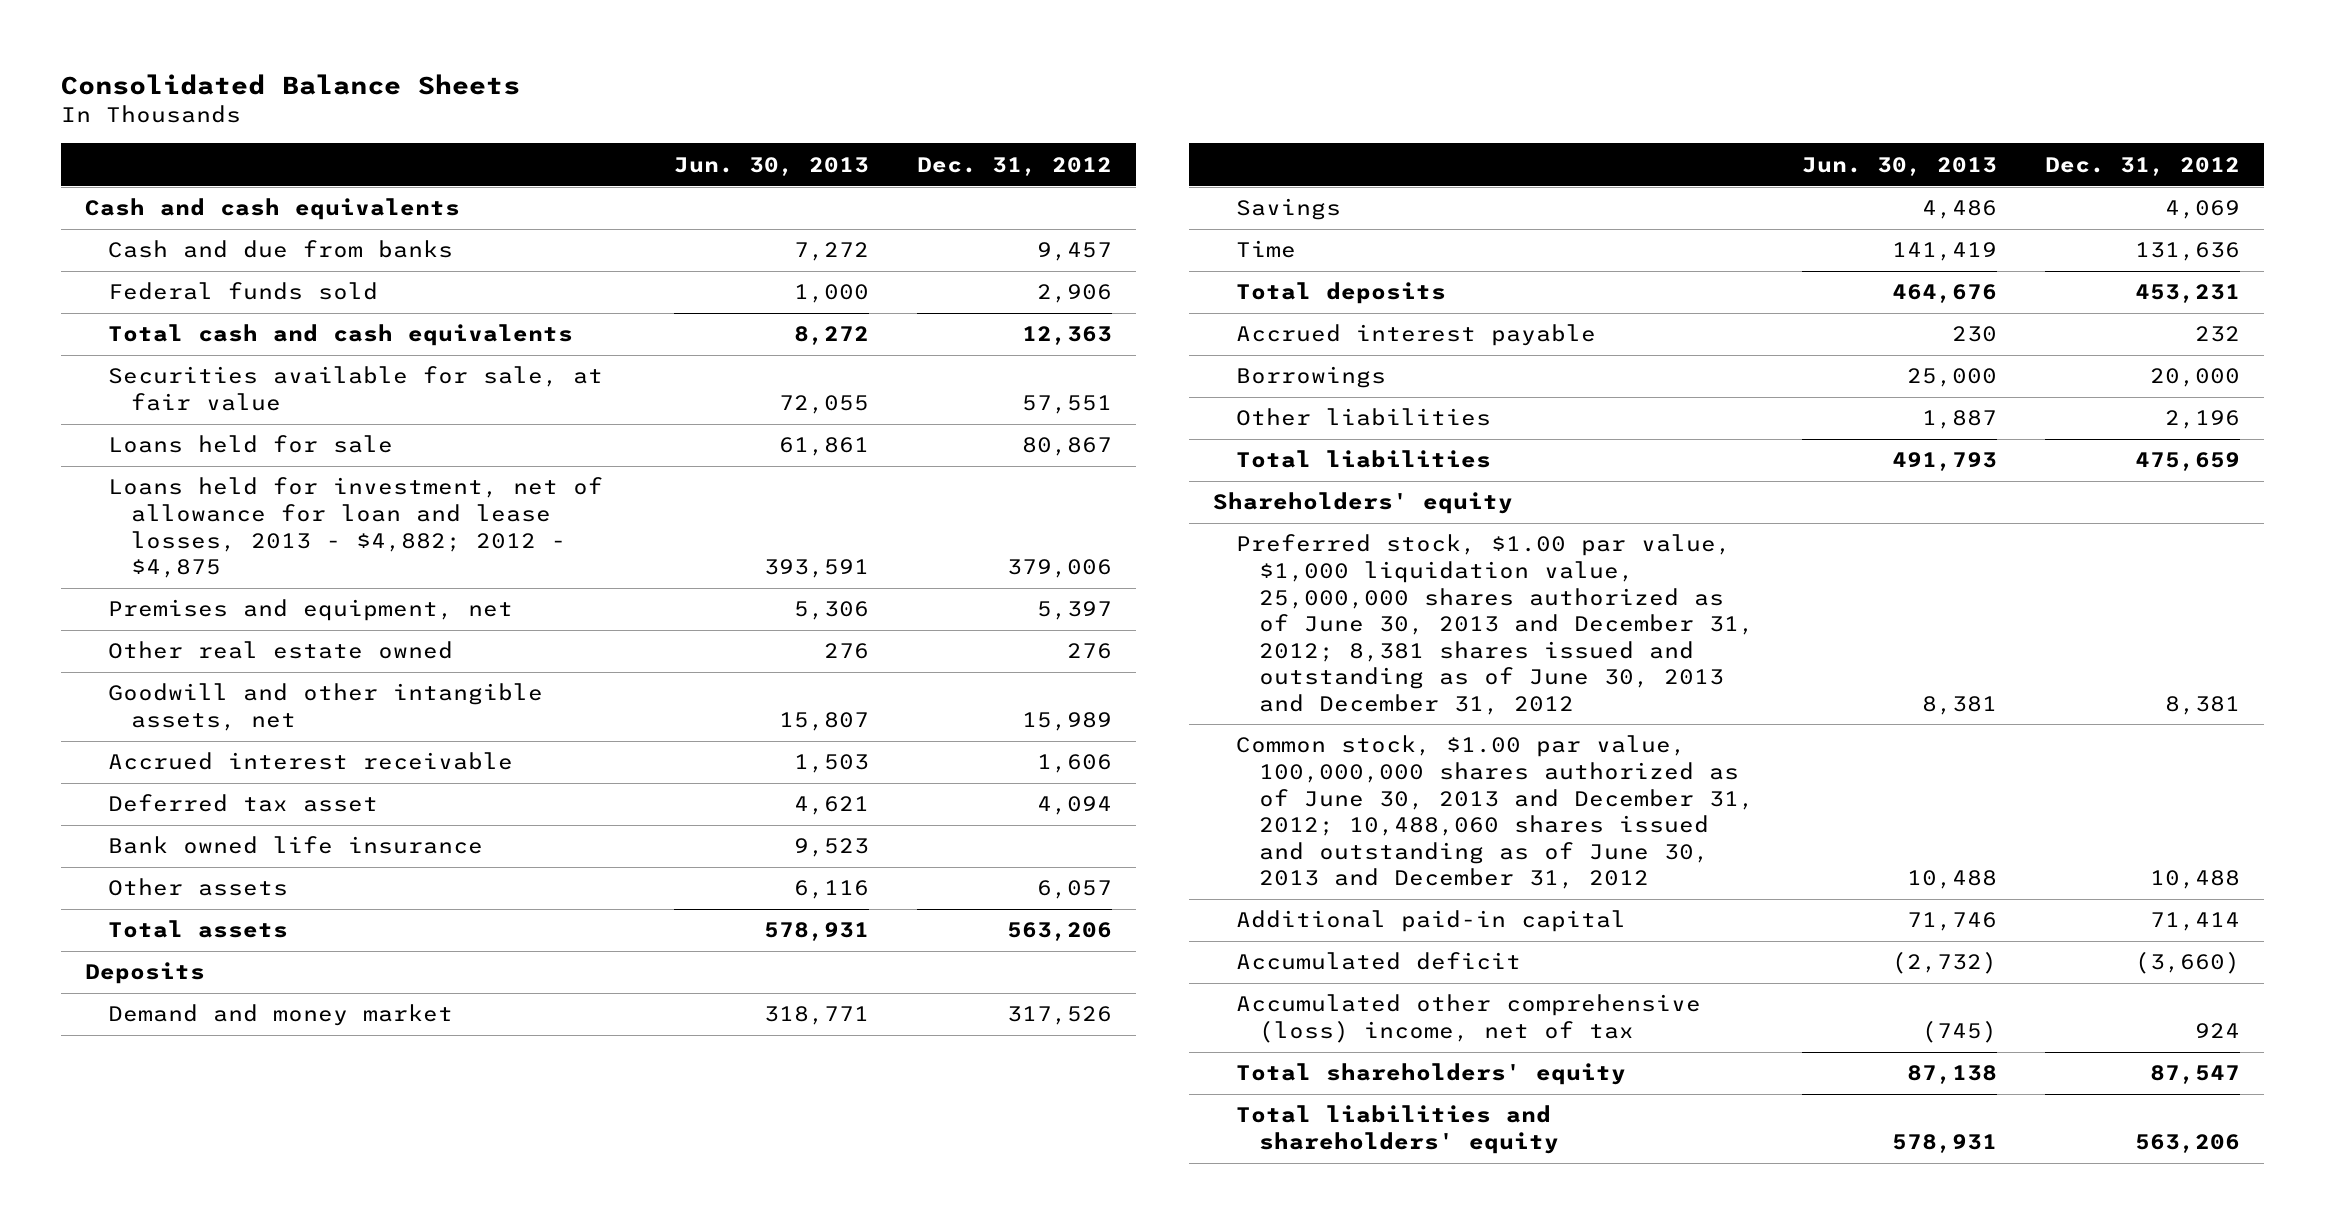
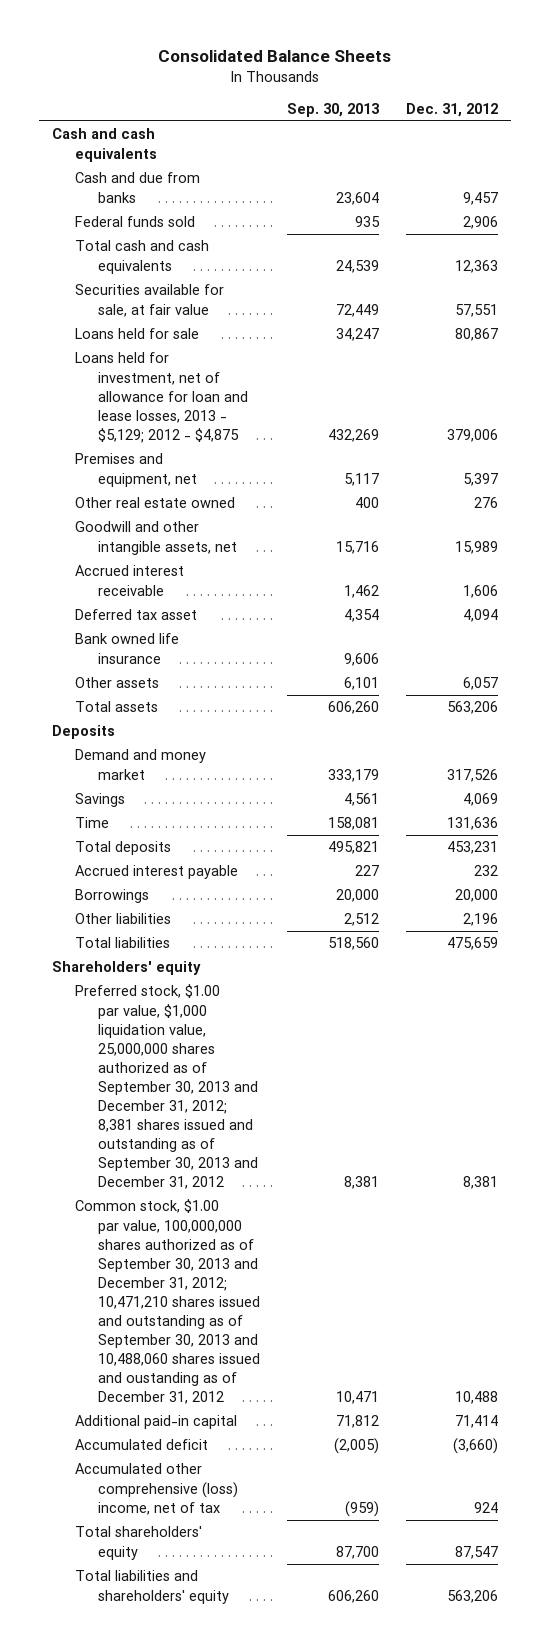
- | Jun. 30, 2013 | Dec. 31, 2012
+ | Sep. 30, 2013 | Dec. 31, 2012
- Loans held for investment, net of allowance for loan and lease losses, 2013 - $4,882; 2012 - $4,875 | 393,591 | 379,006
+ Loans held for investment, net of allowance for loan and lease losses, 2013 - $5,129; 2012 - $4,875 | 432,269 | 379,006
- Preferred stock, $1.00 par value, $1,000 liquidation value, 25,000,000 shares authorized as of June 30, 2013 and December 31, 2012; 8,381 shares issued and outstanding as of June 30, 2013 and December 31, 2012 | 8,381 | 8,381
- Common stock, $1.00 par value, 100,000,000 shares authorized as of June 30, 2013 and December 31, 2012; 10,488,060 shares issued and outstanding as of June 30, 2013 and December 31, 2012 | 10,488 | 10,488
+ Preferred stock, $1.00 par value, $1,000 liquidation value, 25,000,000 shares authorized as of September 30, 2013 and December 31, 2012; 8,381 shares issued and outstanding as of September 30, 2013 and December 31, 2012 | 8,381 | 8,381
+ Common stock, $1.00 par value, 100,000,000 shares authorized as of September 30, 2013 and December 31, 2012; 10,471,210 shares issued and outstanding as of September 30, 2013 and 10,488,060 shares issued and oustanding as of December 31, 2012 | 10,471 | 10,488

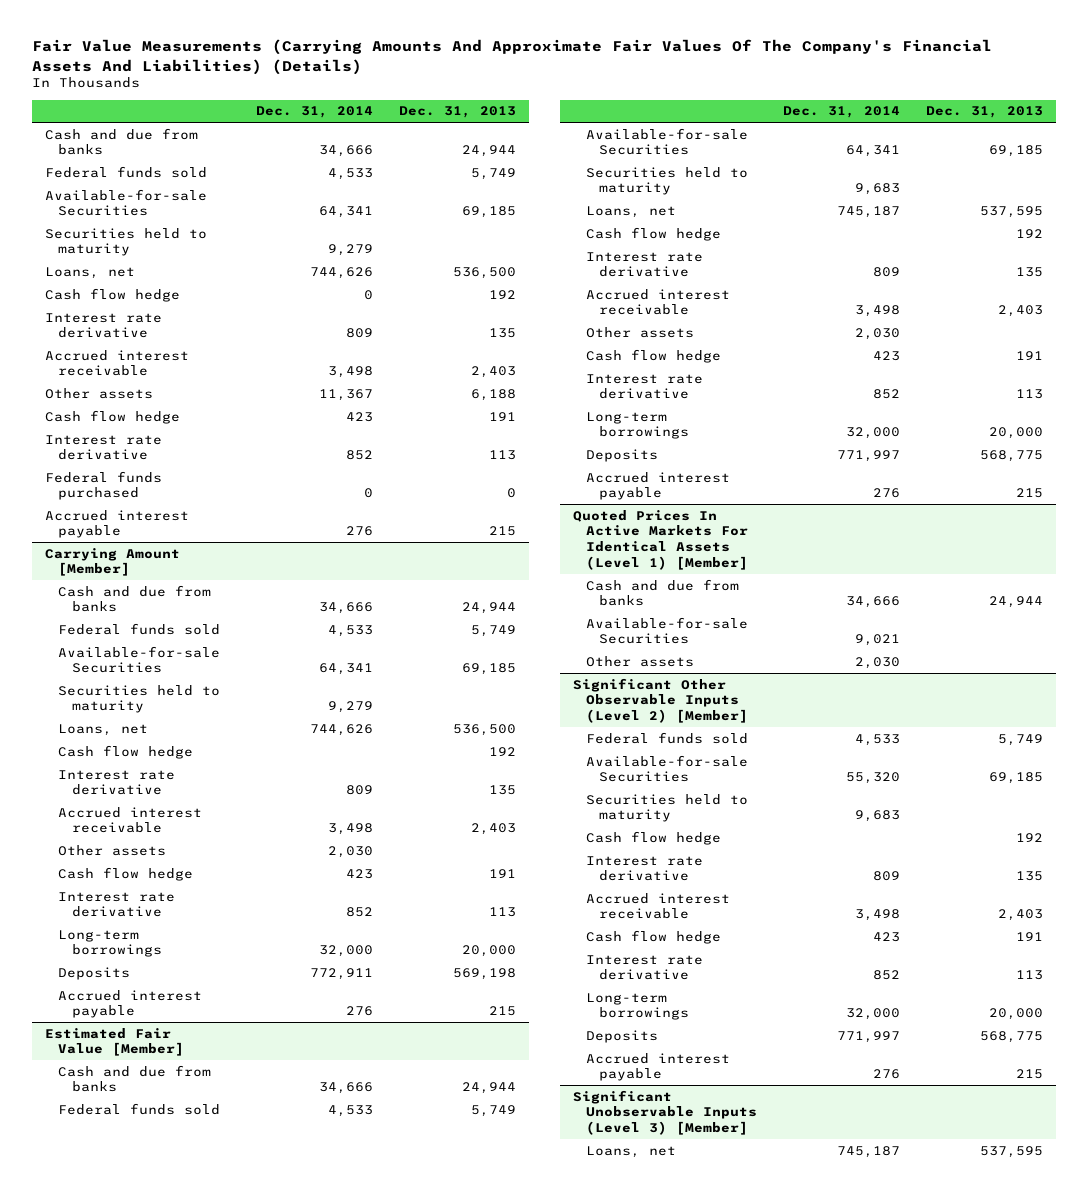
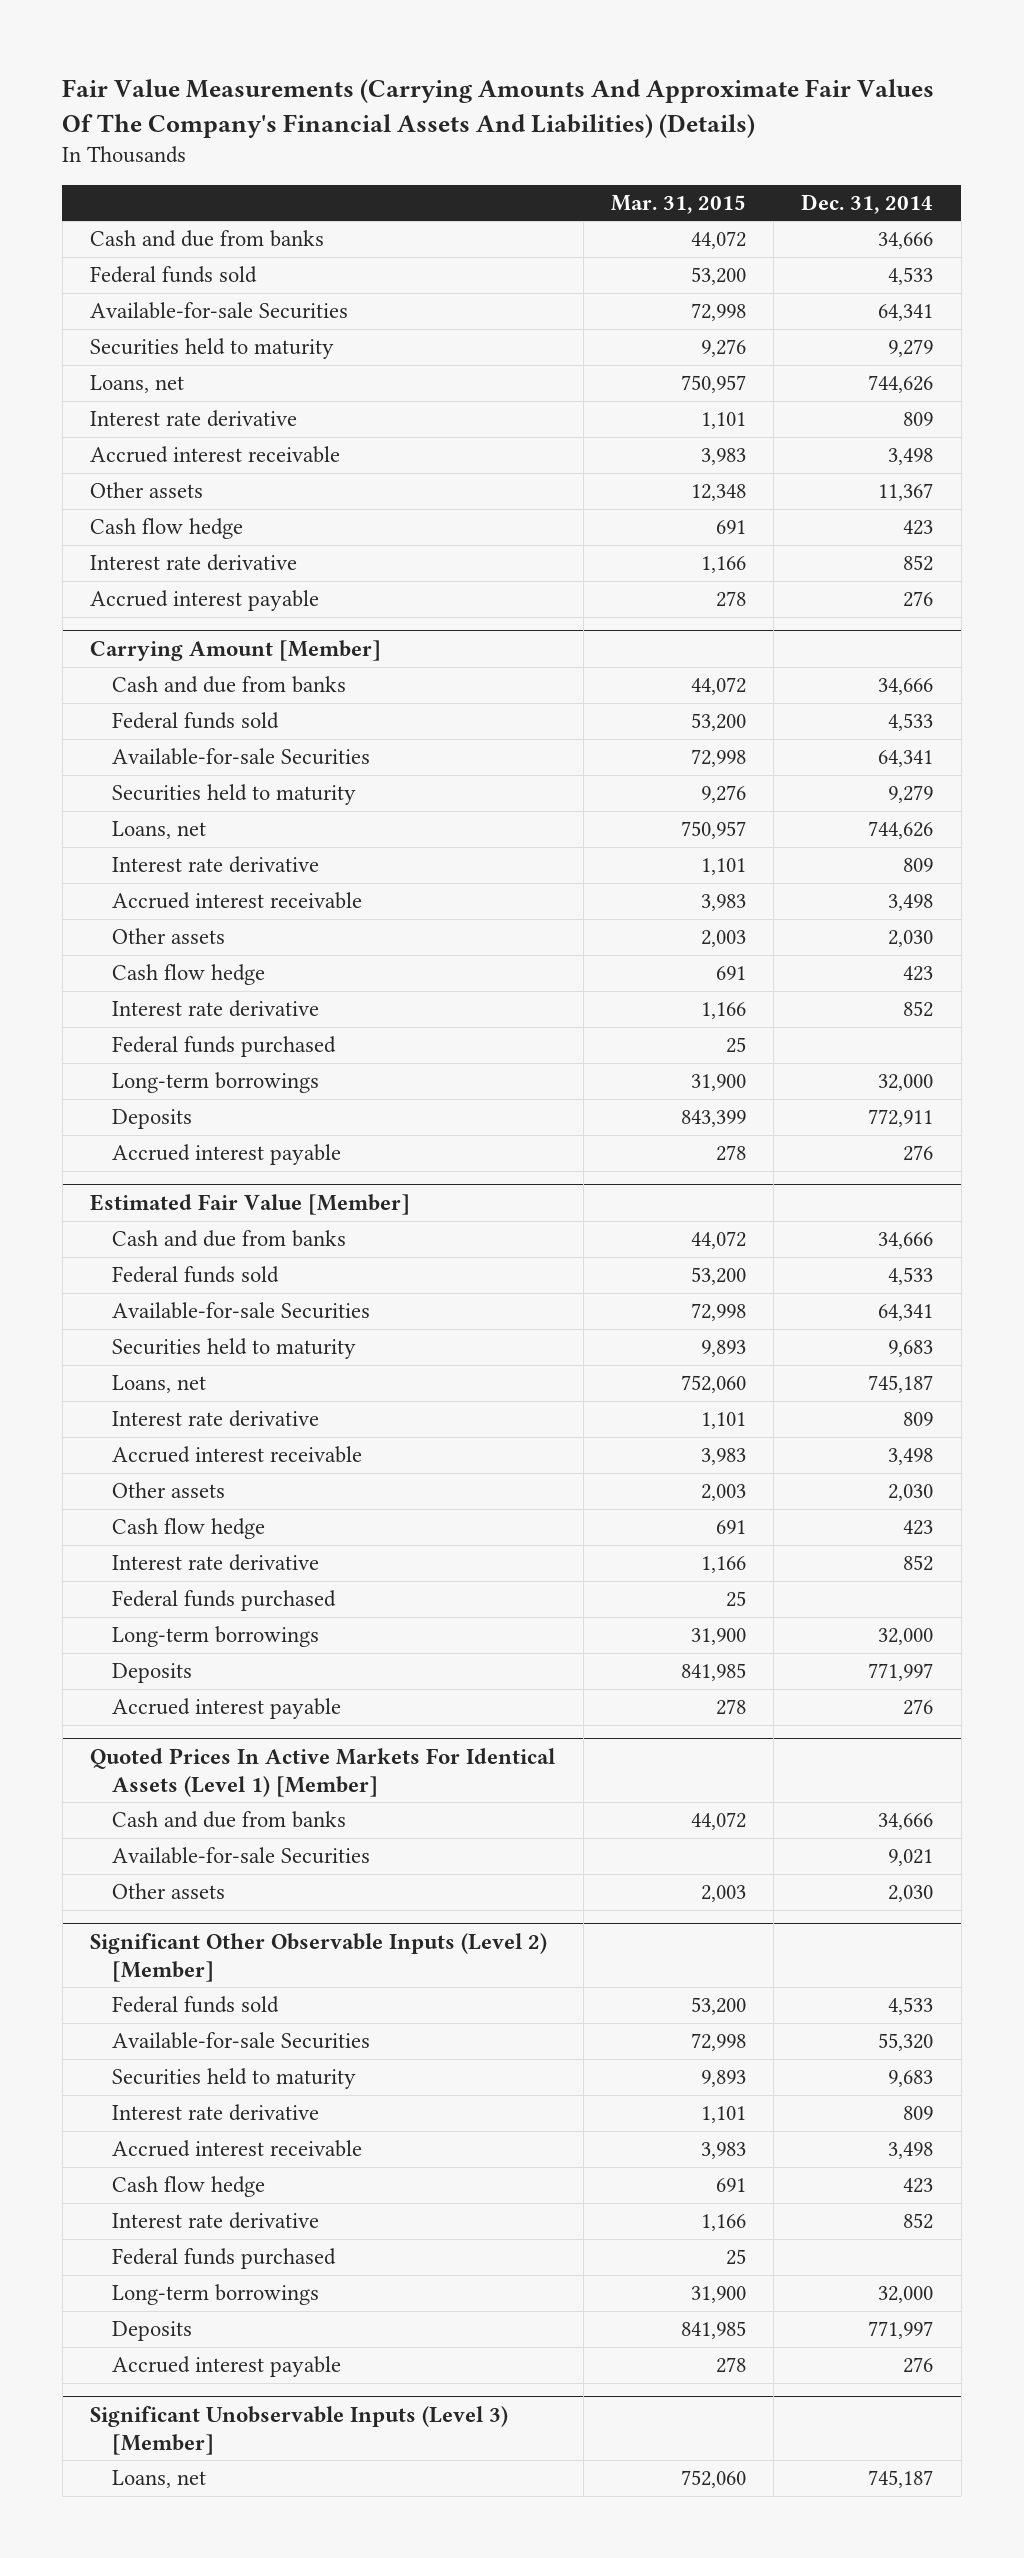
- | Dec. 31, 2014 | Dec. 31, 2013
+ | Mar. 31, 2015 | Dec. 31, 2014
- Cash flow hedge | 0 | 192
- Federal funds purchased | 0 | 0
@ Carrying Amount [Member]
- Cash flow hedge | | 192
+ Federal funds purchased | 25 |
@ Estimated Fair Value [Member]
- Cash flow hedge | | 192
+ Federal funds purchased | 25 |
@ Significant Other Observable Inputs (Level 2) [Member]
- Cash flow hedge | | 192
+ Federal funds purchased | 25 |

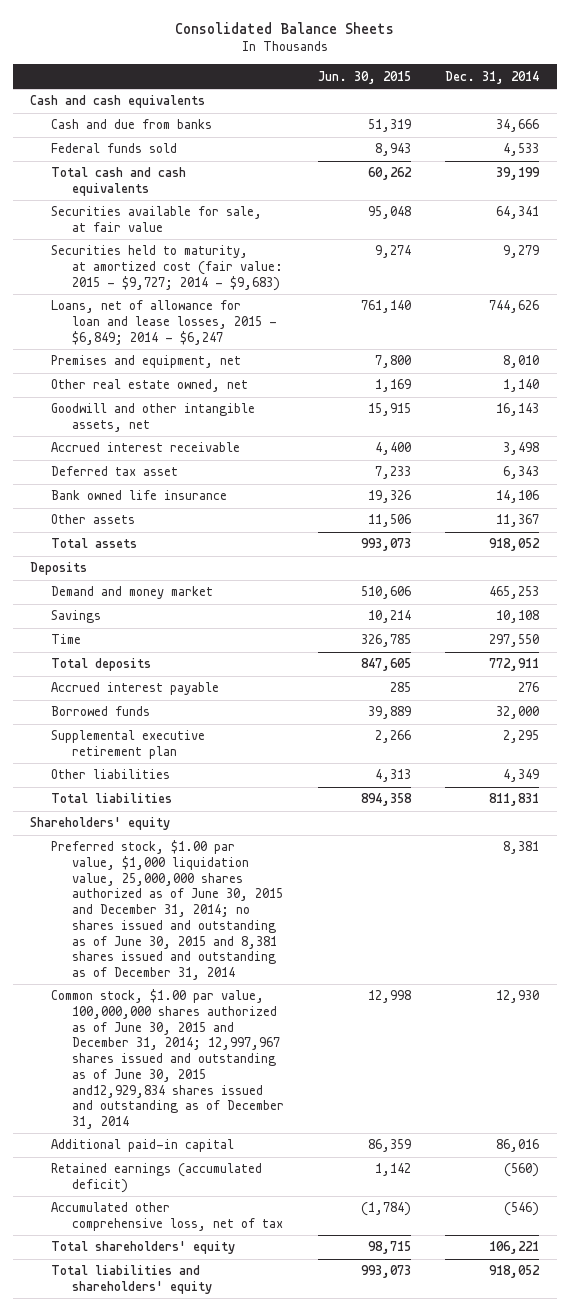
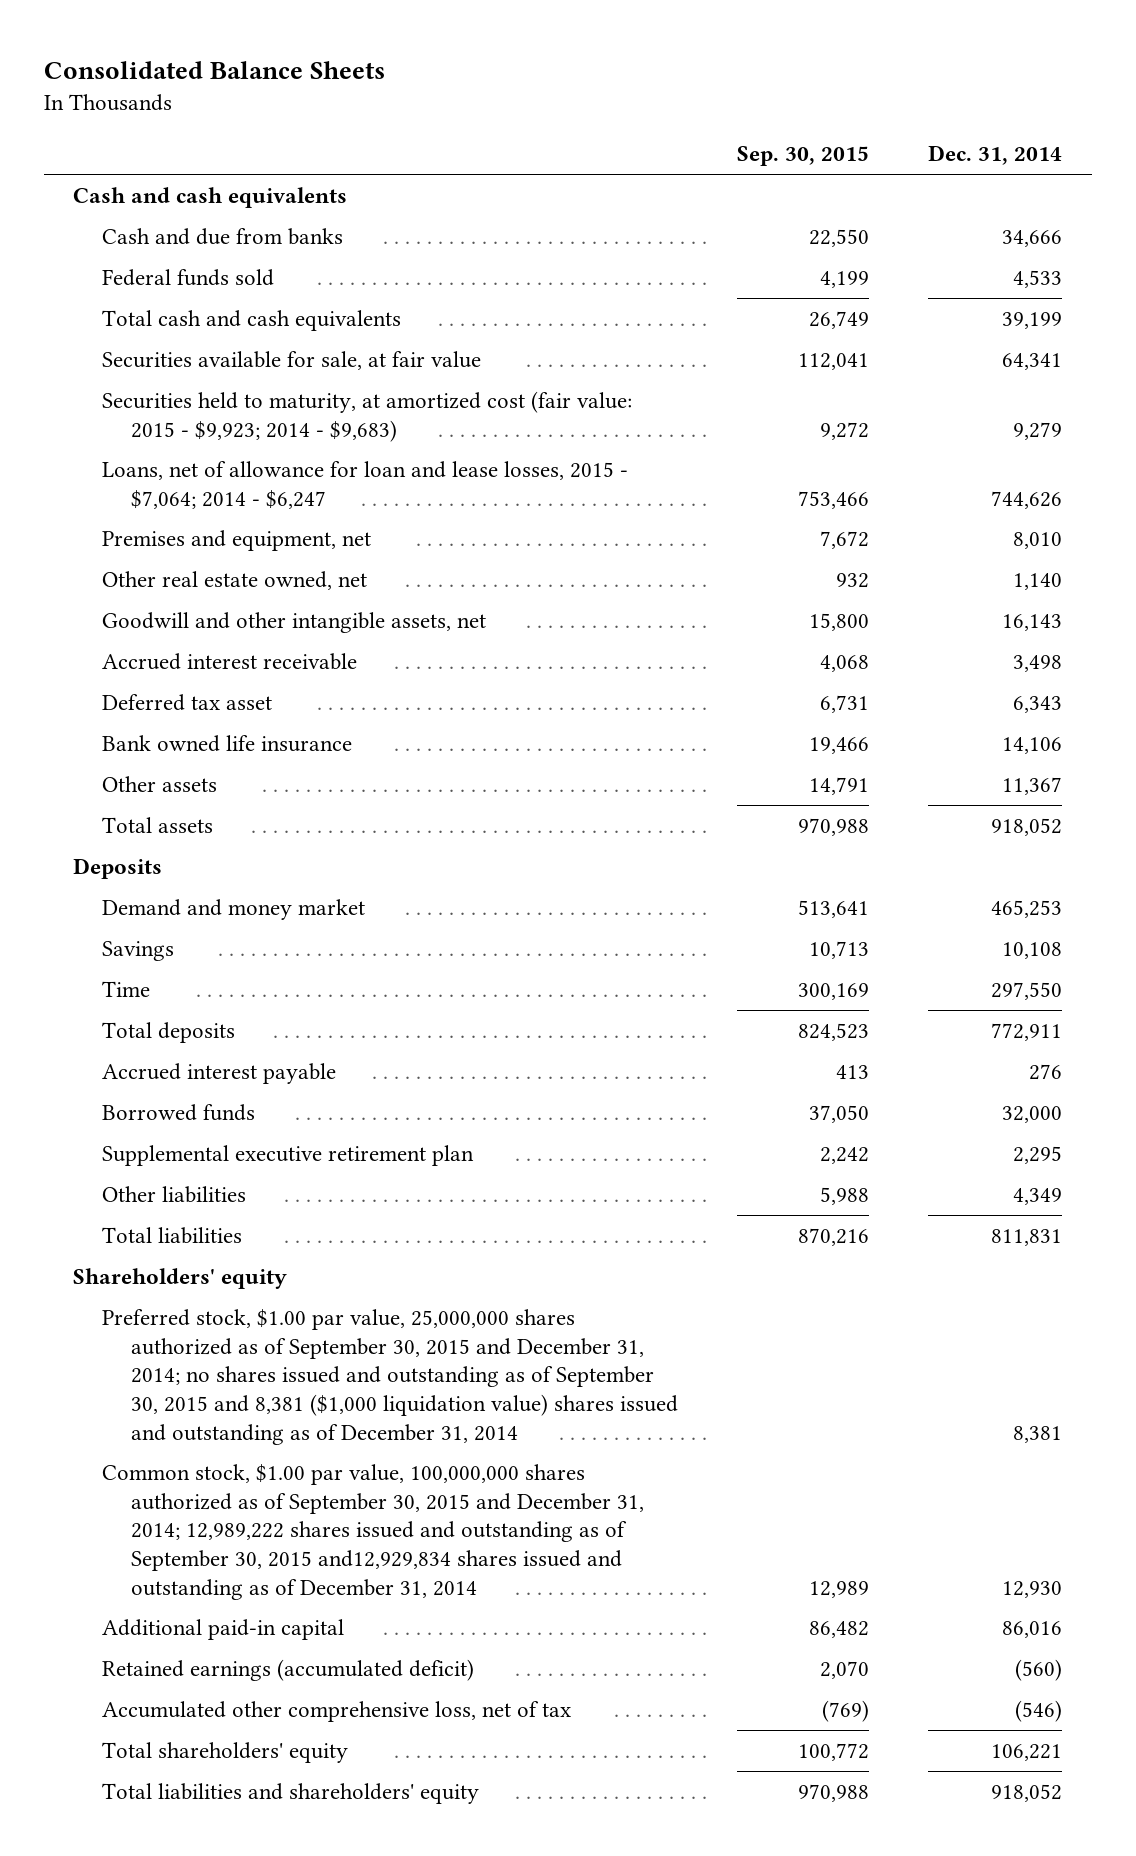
- | Jun. 30, 2015 | Dec. 31, 2014
+ | Sep. 30, 2015 | Dec. 31, 2014
- Securities held to maturity, at amortized cost (fair value: 2015 - $9,727; 2014 - $9,683) | 9,274 | 9,279
- Loans, net of allowance for loan and lease losses, 2015 - $6,849; 2014 - $6,247 | 761,140 | 744,626
+ Securities held to maturity, at amortized cost (fair value: 2015 - $9,923; 2014 - $9,683) | 9,272 | 9,279
+ Loans, net of allowance for loan and lease losses, 2015 - $7,064; 2014 - $6,247 | 753,466 | 744,626
- Preferred stock, $1.00 par value, $1,000 liquidation value, 25,000,000 shares authorized as of June 30, 2015 and December 31, 2014; no shares issued and outstanding as of June 30, 2015 and 8,381 shares issued and outstanding as of December 31, 2014 | | 8,381
- Common stock, $1.00 par value, 100,000,000 shares authorized as of June 30, 2015 and December 31, 2014; 12,997,967 shares issued and outstanding as of June 30, 2015 and12,929,834 shares issued and outstanding as of December 31, 2014 | 12,998 | 12,930
+ Preferred stock, $1.00 par value, 25,000,000 shares authorized as of September 30, 2015 and December 31, 2014; no shares issued and outstanding as of September 30, 2015 and 8,381 ($1,000 liquidation value) shares issued and outstanding as of December 31, 2014 | | 8,381
+ Common stock, $1.00 par value, 100,000,000 shares authorized as of September 30, 2015 and December 31, 2014; 12,989,222 shares issued and outstanding as of September 30, 2015 and12,929,834 shares issued and outstanding as of December 31, 2014 | 12,989 | 12,930

